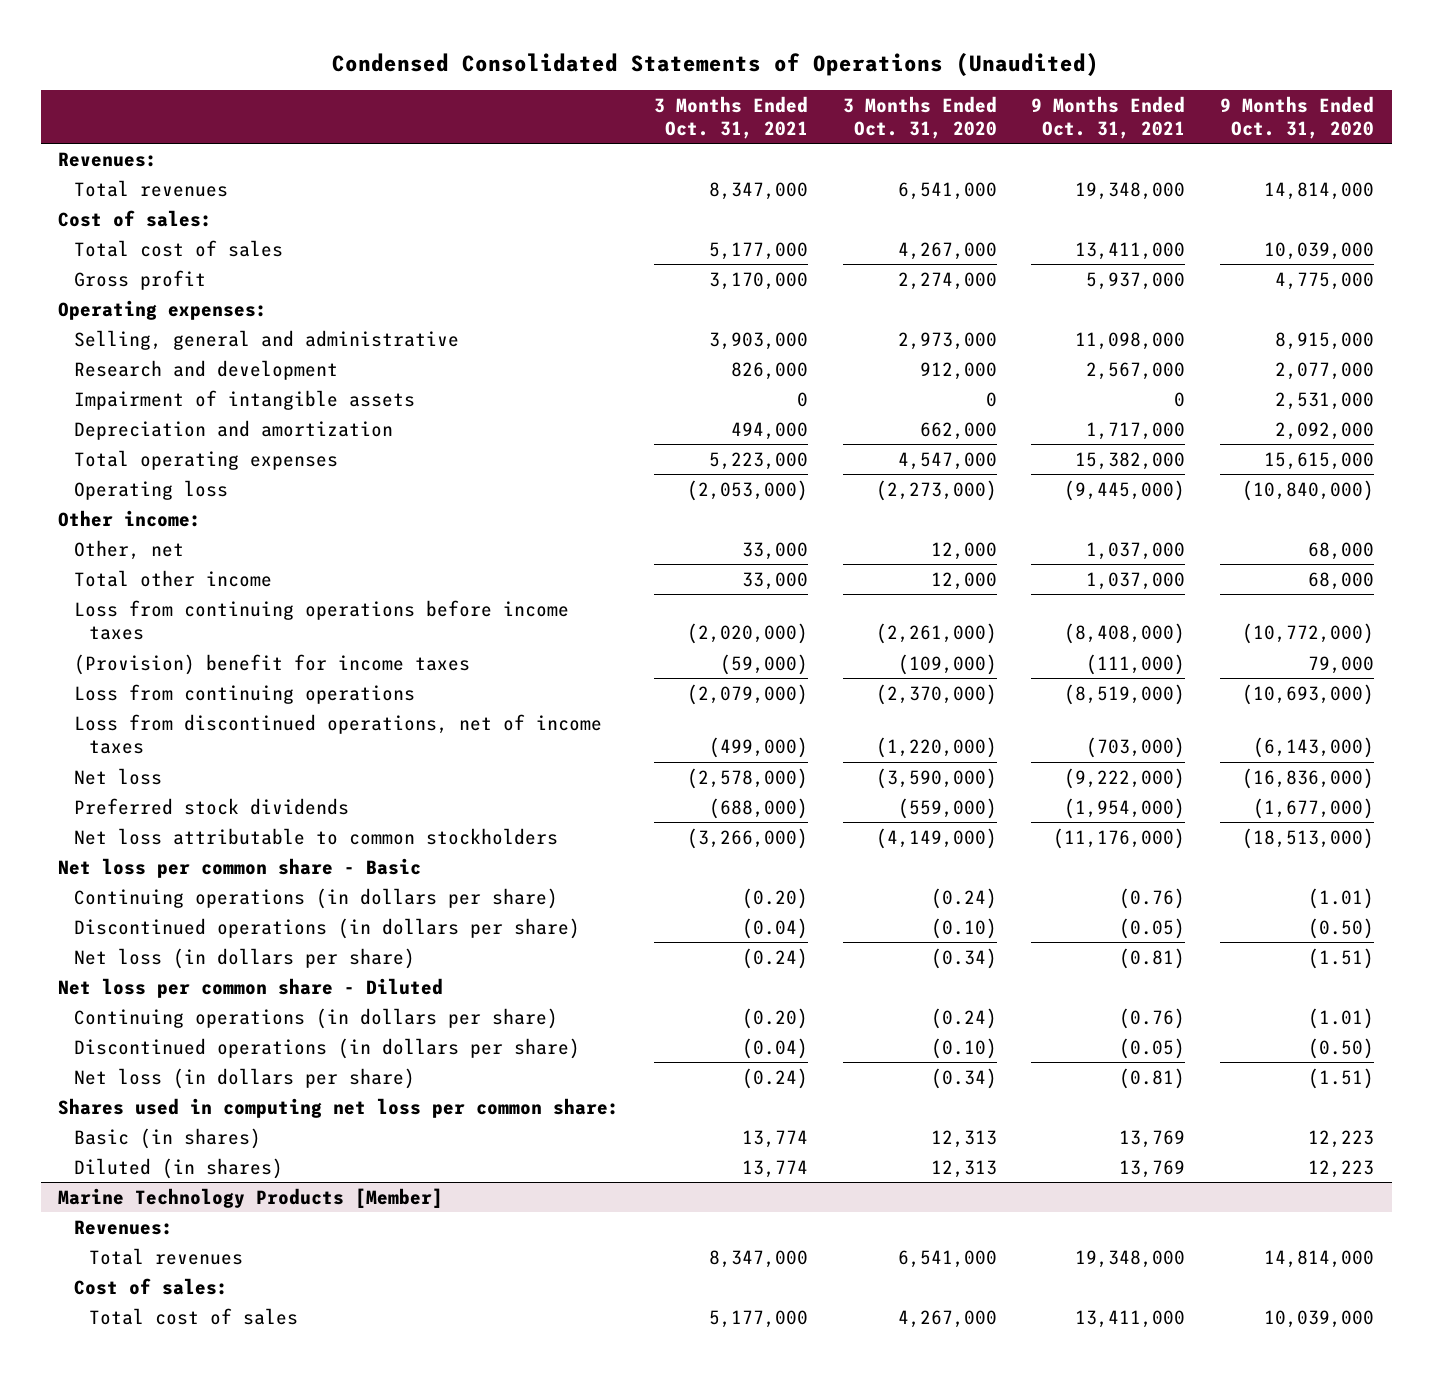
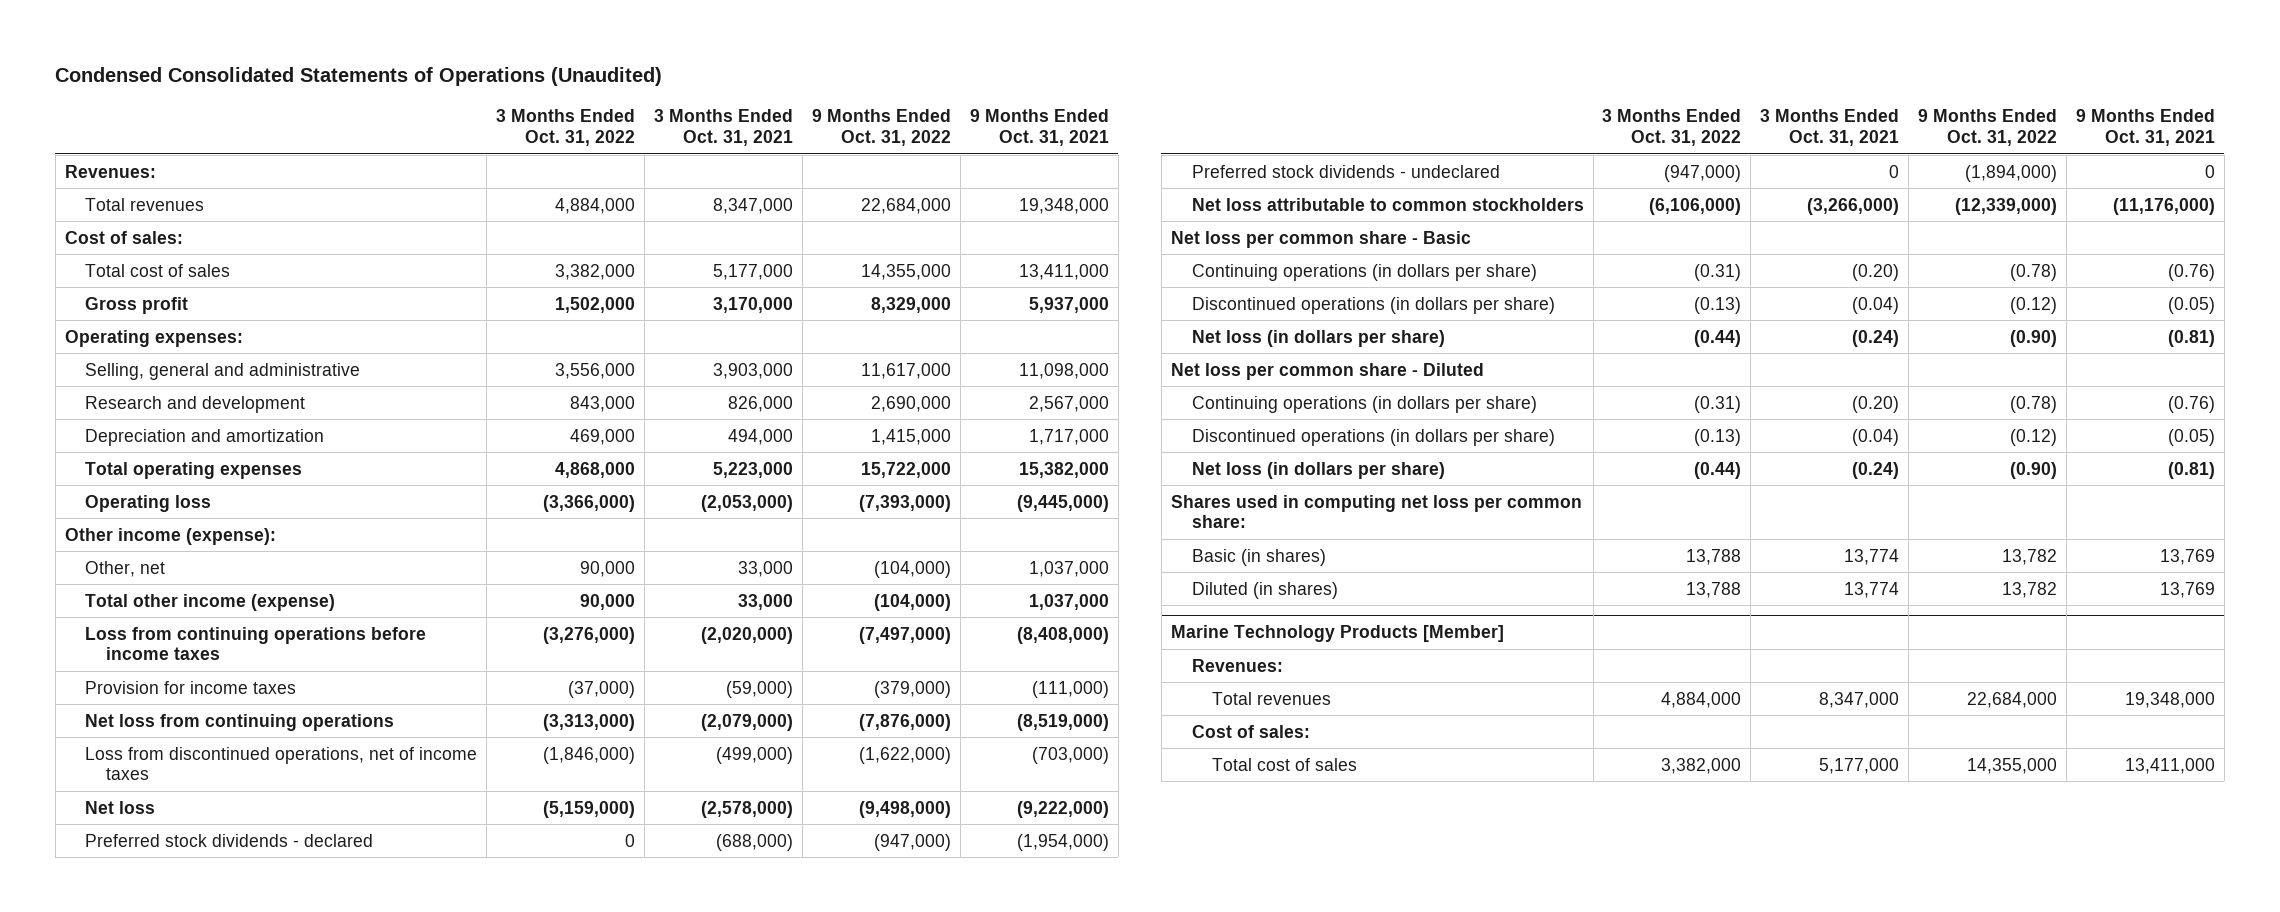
- | 3 Months Ended Oct. 31, 2021 | 3 Months Ended Oct. 31, 2020 | 9 Months Ended Oct. 31, 2021 | 9 Months Ended Oct. 31, 2020
+ | 3 Months Ended Oct. 31, 2022 | 3 Months Ended Oct. 31, 2021 | 9 Months Ended Oct. 31, 2022 | 9 Months Ended Oct. 31, 2021
- Impairment of intangible assets | 0 | 0 | 0 | 2,531,000
- Other income:
+ Other income (expense):
- Total other income | 33,000 | 12,000 | 1,037,000 | 68,000
+ Total other income (expense) | 90,000 | 33,000 | (104,000) | 1,037,000
- (Provision) benefit for income taxes | (59,000) | (109,000) | (111,000) | 79,000
- Loss from continuing operations | (2,079,000) | (2,370,000) | (8,519,000) | (10,693,000)
+ Provision for income taxes | (37,000) | (59,000) | (379,000) | (111,000)
+ Net loss from continuing operations | (3,313,000) | (2,079,000) | (7,876,000) | (8,519,000)
- Preferred stock dividends | (688,000) | (559,000) | (1,954,000) | (1,677,000)
+ Preferred stock dividends - declared | 0 | (688,000) | (947,000) | (1,954,000)
+ Preferred stock dividends - undeclared | (947,000) | 0 | (1,894,000) | 0

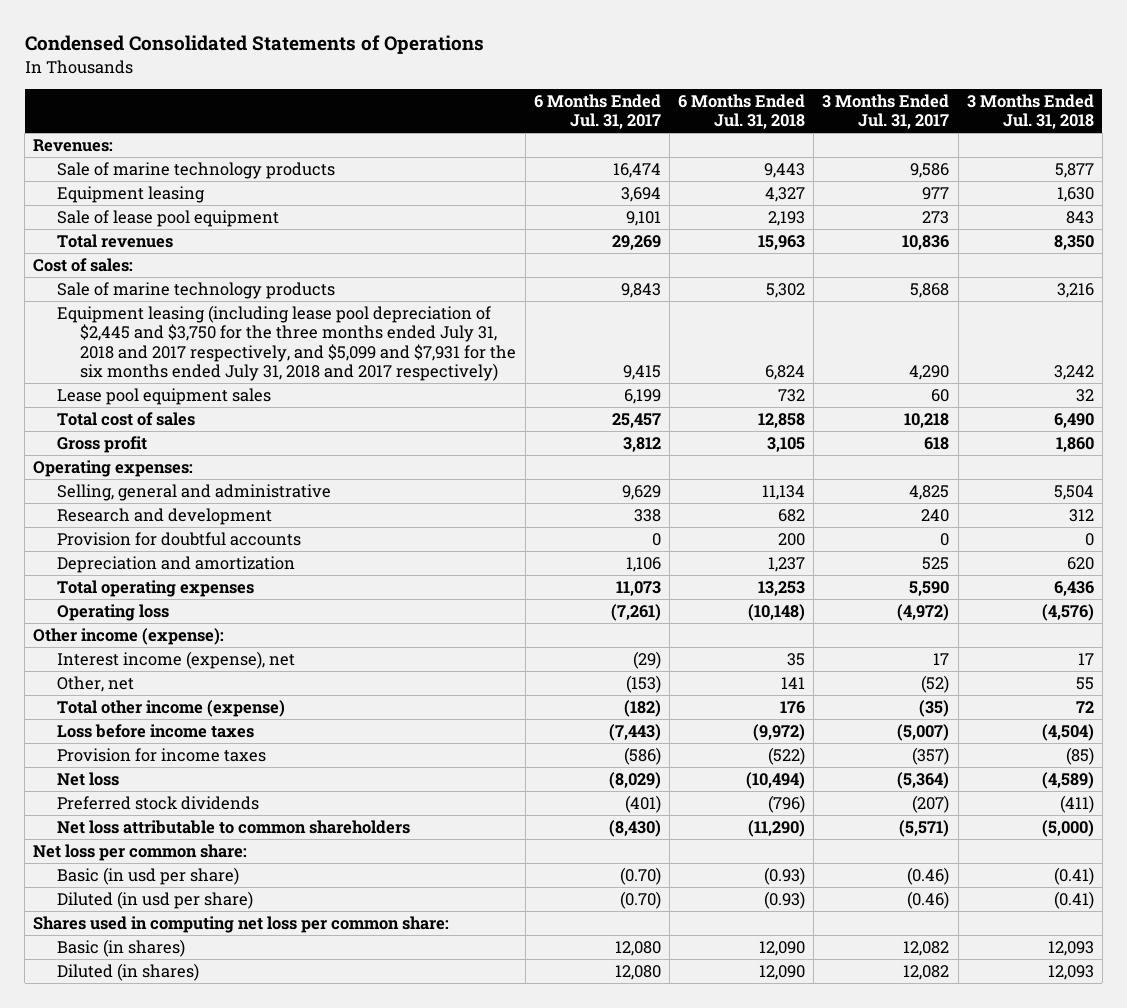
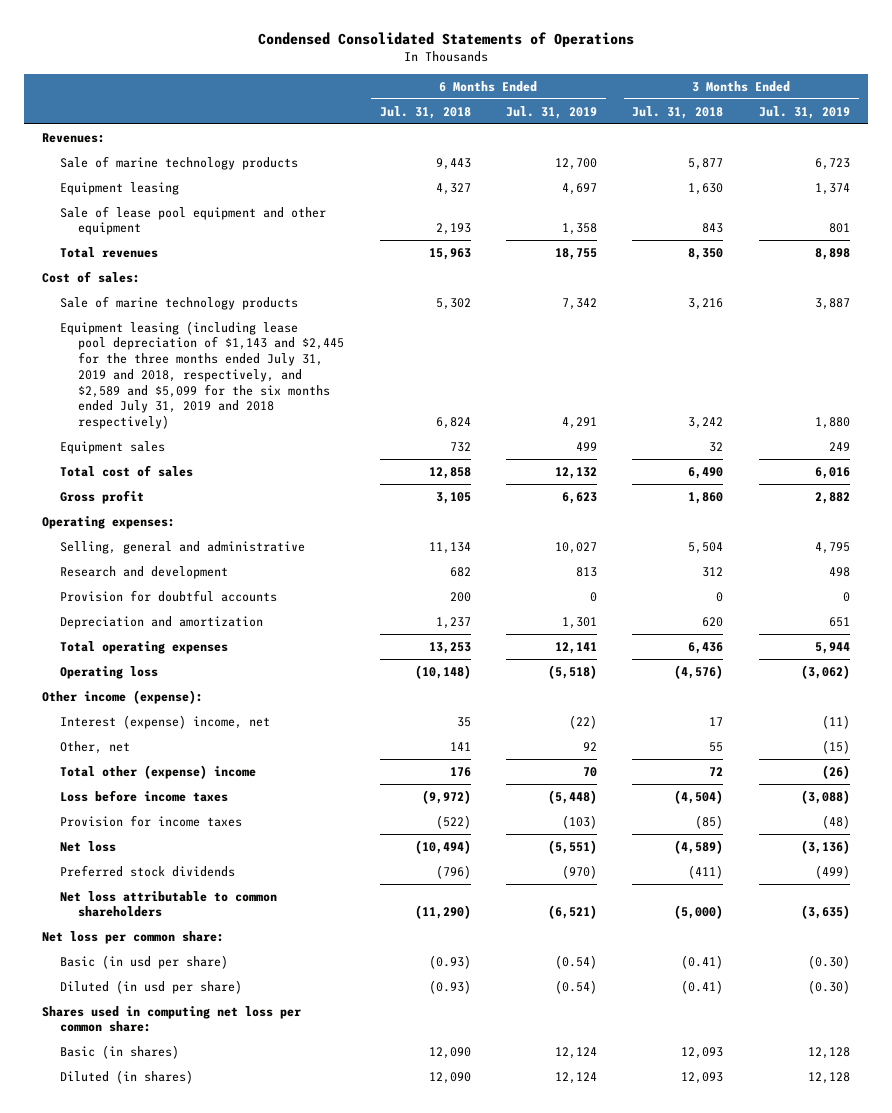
- | 6 Months Ended Jul. 31, 2017 | 6 Months Ended Jul. 31, 2018 | 3 Months Ended Jul. 31, 2017 | 3 Months Ended Jul. 31, 2018
+ | 6 Months Ended Jul. 31, 2018 | 6 Months Ended Jul. 31, 2019 | 3 Months Ended Jul. 31, 2018 | 3 Months Ended Jul. 31, 2019
- Sale of lease pool equipment | 9,101 | 2,193 | 273 | 843
+ Sale of lease pool equipment and other equipment | 2,193 | 1,358 | 843 | 801
- Equipment leasing (including lease pool depreciation of $2,445 and $3,750 for the three months ended July 31, 2018 and 2017 respectively, and $5,099 and $7,931 for the six months ended July 31, 2018 and 2017 respectively) | 9,415 | 6,824 | 4,290 | 3,242
- Lease pool equipment sales | 6,199 | 732 | 60 | 32
+ Equipment leasing (including lease pool depreciation of $1,143 and $2,445 for the three months ended July 31, 2019 and 2018, respectively, and $2,589 and $5,099 for the six months ended July 31, 2019 and 2018 respectively) | 6,824 | 4,291 | 3,242 | 1,880
+ Equipment sales | 732 | 499 | 32 | 249
- Interest income (expense), net | (29) | 35 | 17 | 17
+ Interest (expense) income, net | 35 | (22) | 17 | (11)
- Total other income (expense) | (182) | 176 | (35) | 72
+ Total other (expense) income | 176 | 70 | 72 | (26)

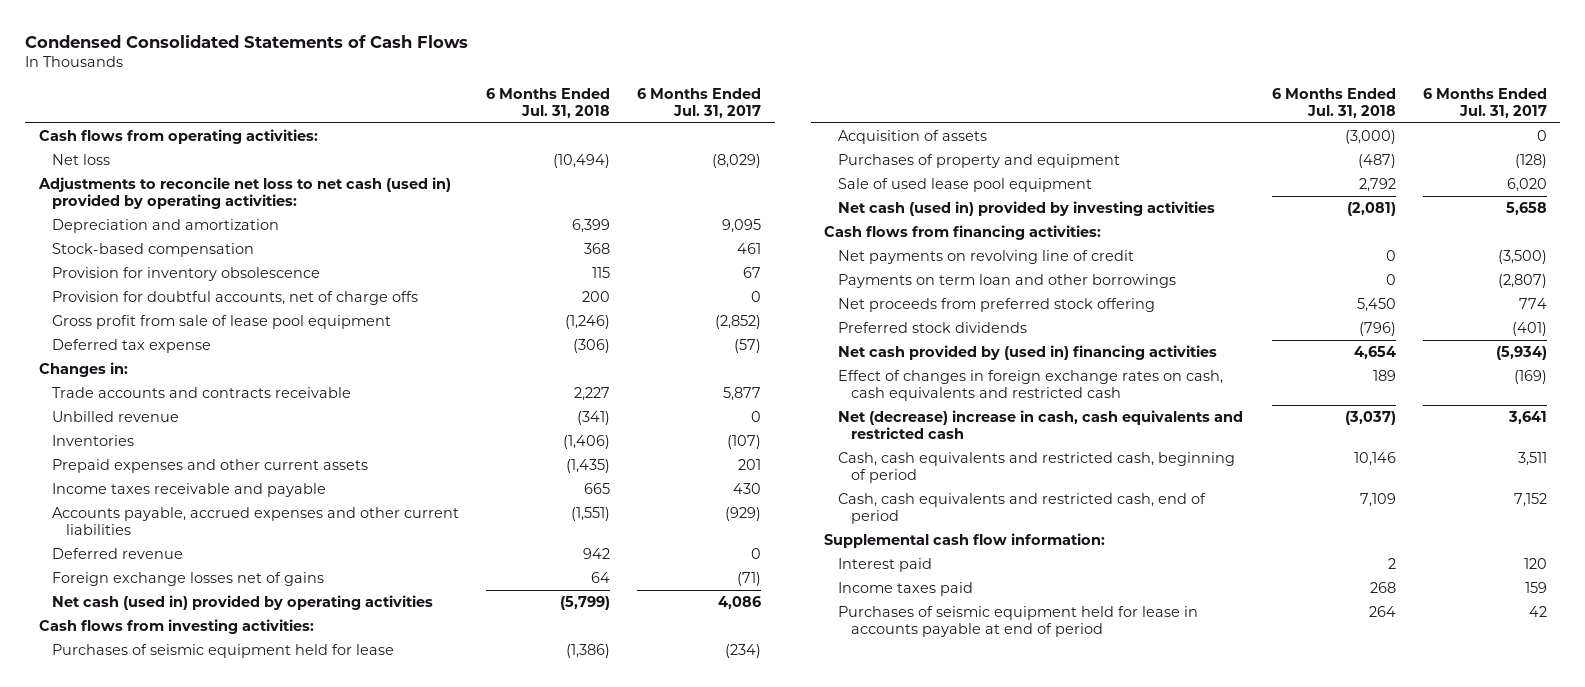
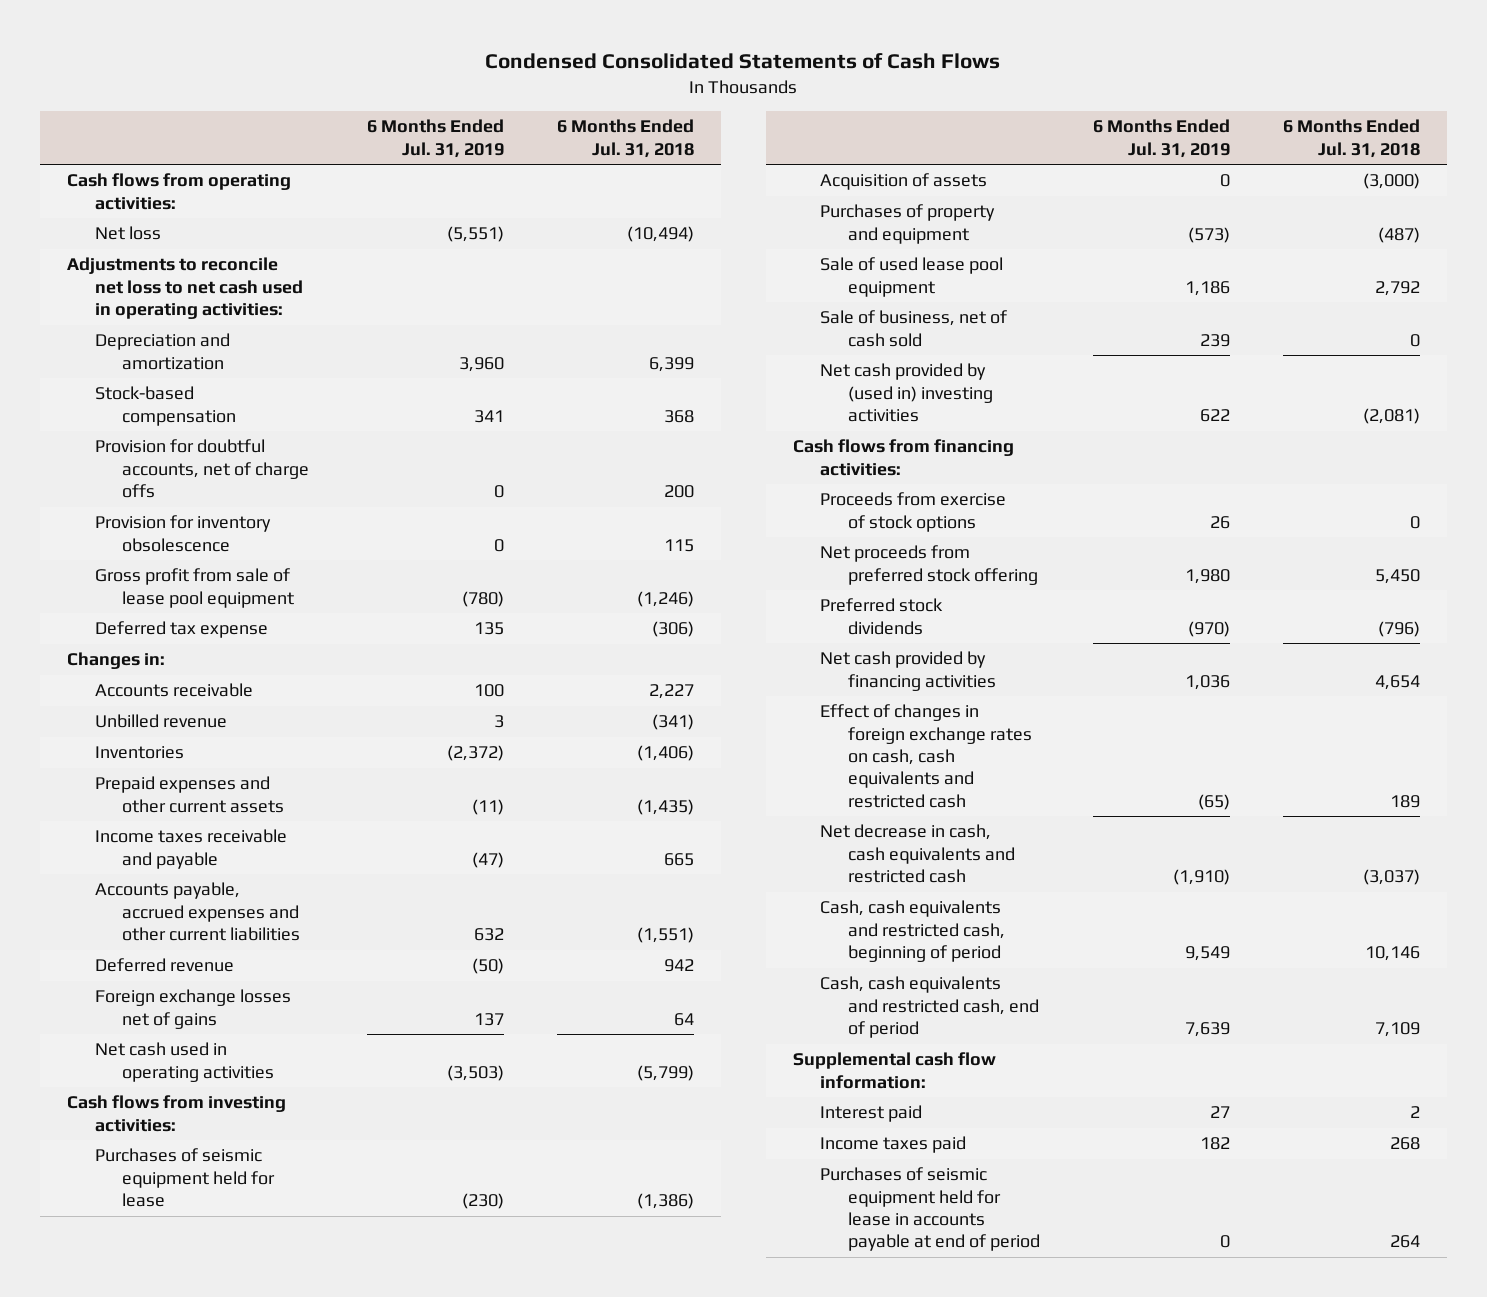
- | 6 Months Ended Jul. 31, 2018 | 6 Months Ended Jul. 31, 2017
+ | 6 Months Ended Jul. 31, 2019 | 6 Months Ended Jul. 31, 2018
- Adjustments to reconcile net loss to net cash (used in) provided by operating activities:
+ Adjustments to reconcile net loss to net cash used in operating activities:
moved down: Provision for inventory obsolescence | 0 | 115
- Trade accounts and contracts receivable | 2,227 | 5,877
+ Accounts receivable | 100 | 2,227
- Net cash (used in) provided by operating activities | (5,799) | 4,086
+ Net cash used in operating activities | (3,503) | (5,799)
- Net cash (used in) provided by investing activities | (2,081) | 5,658
+ Sale of business, net of cash sold | 239 | 0
+ Net cash provided by (used in) investing activities | 622 | (2,081)
- Net payments on revolving line of credit | 0 | (3,500)
- Payments on term loan and other borrowings | 0 | (2,807)
+ Proceeds from exercise of stock options | 26 | 0
- Net cash provided by (used in) financing activities | 4,654 | (5,934)
+ Net cash provided by financing activities | 1,036 | 4,654
- Net (decrease) increase in cash, cash equivalents and restricted cash | (3,037) | 3,641
+ Net decrease in cash, cash equivalents and restricted cash | (1,910) | (3,037)

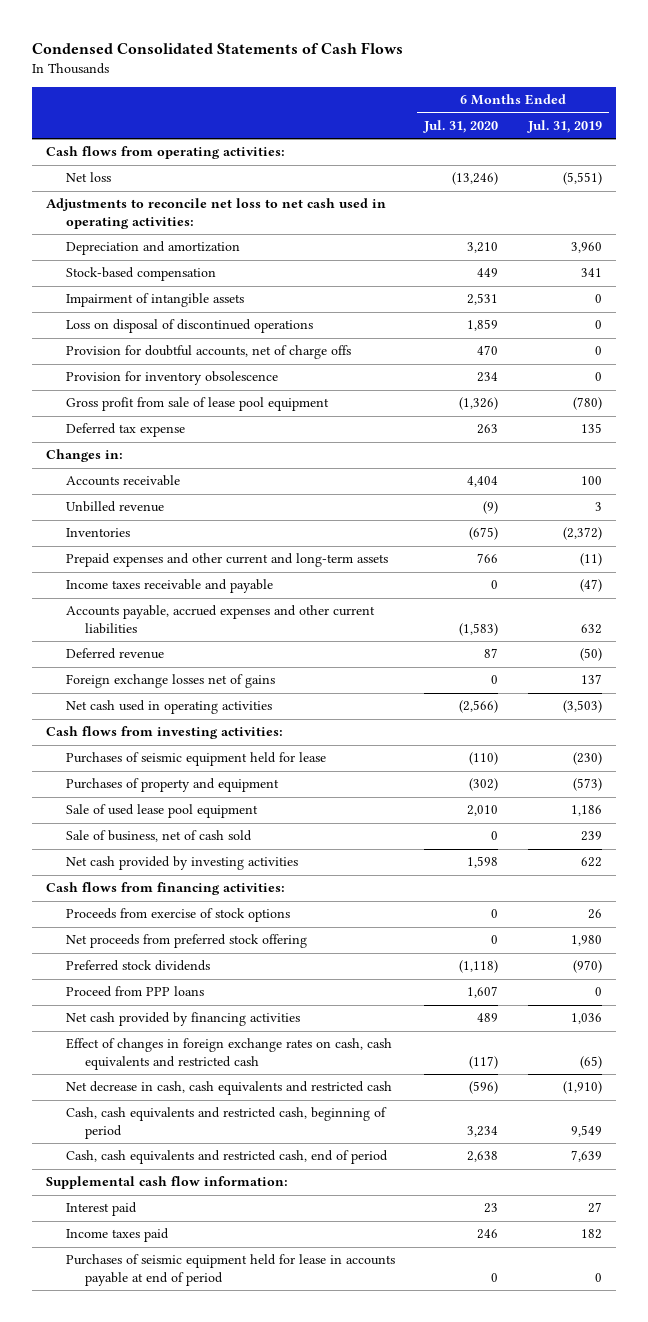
- | 6 Months Ended Jul. 31, 2019 | 6 Months Ended Jul. 31, 2018
+ | 6 Months Ended Jul. 31, 2020 | 6 Months Ended Jul. 31, 2019
+ Impairment of intangible assets | 2,531 | 0
+ Loss on disposal of discontinued operations | 1,859 | 0
- Prepaid expenses and other current assets | (11) | (1,435)
+ Prepaid expenses and other current and long-term assets | 766 | (11)
- Acquisition of assets | 0 | (3,000)
- Net cash provided by (used in) investing activities | 622 | (2,081)
+ Net cash provided by investing activities | 1,598 | 622
+ Proceed from PPP loans | 1,607 | 0

